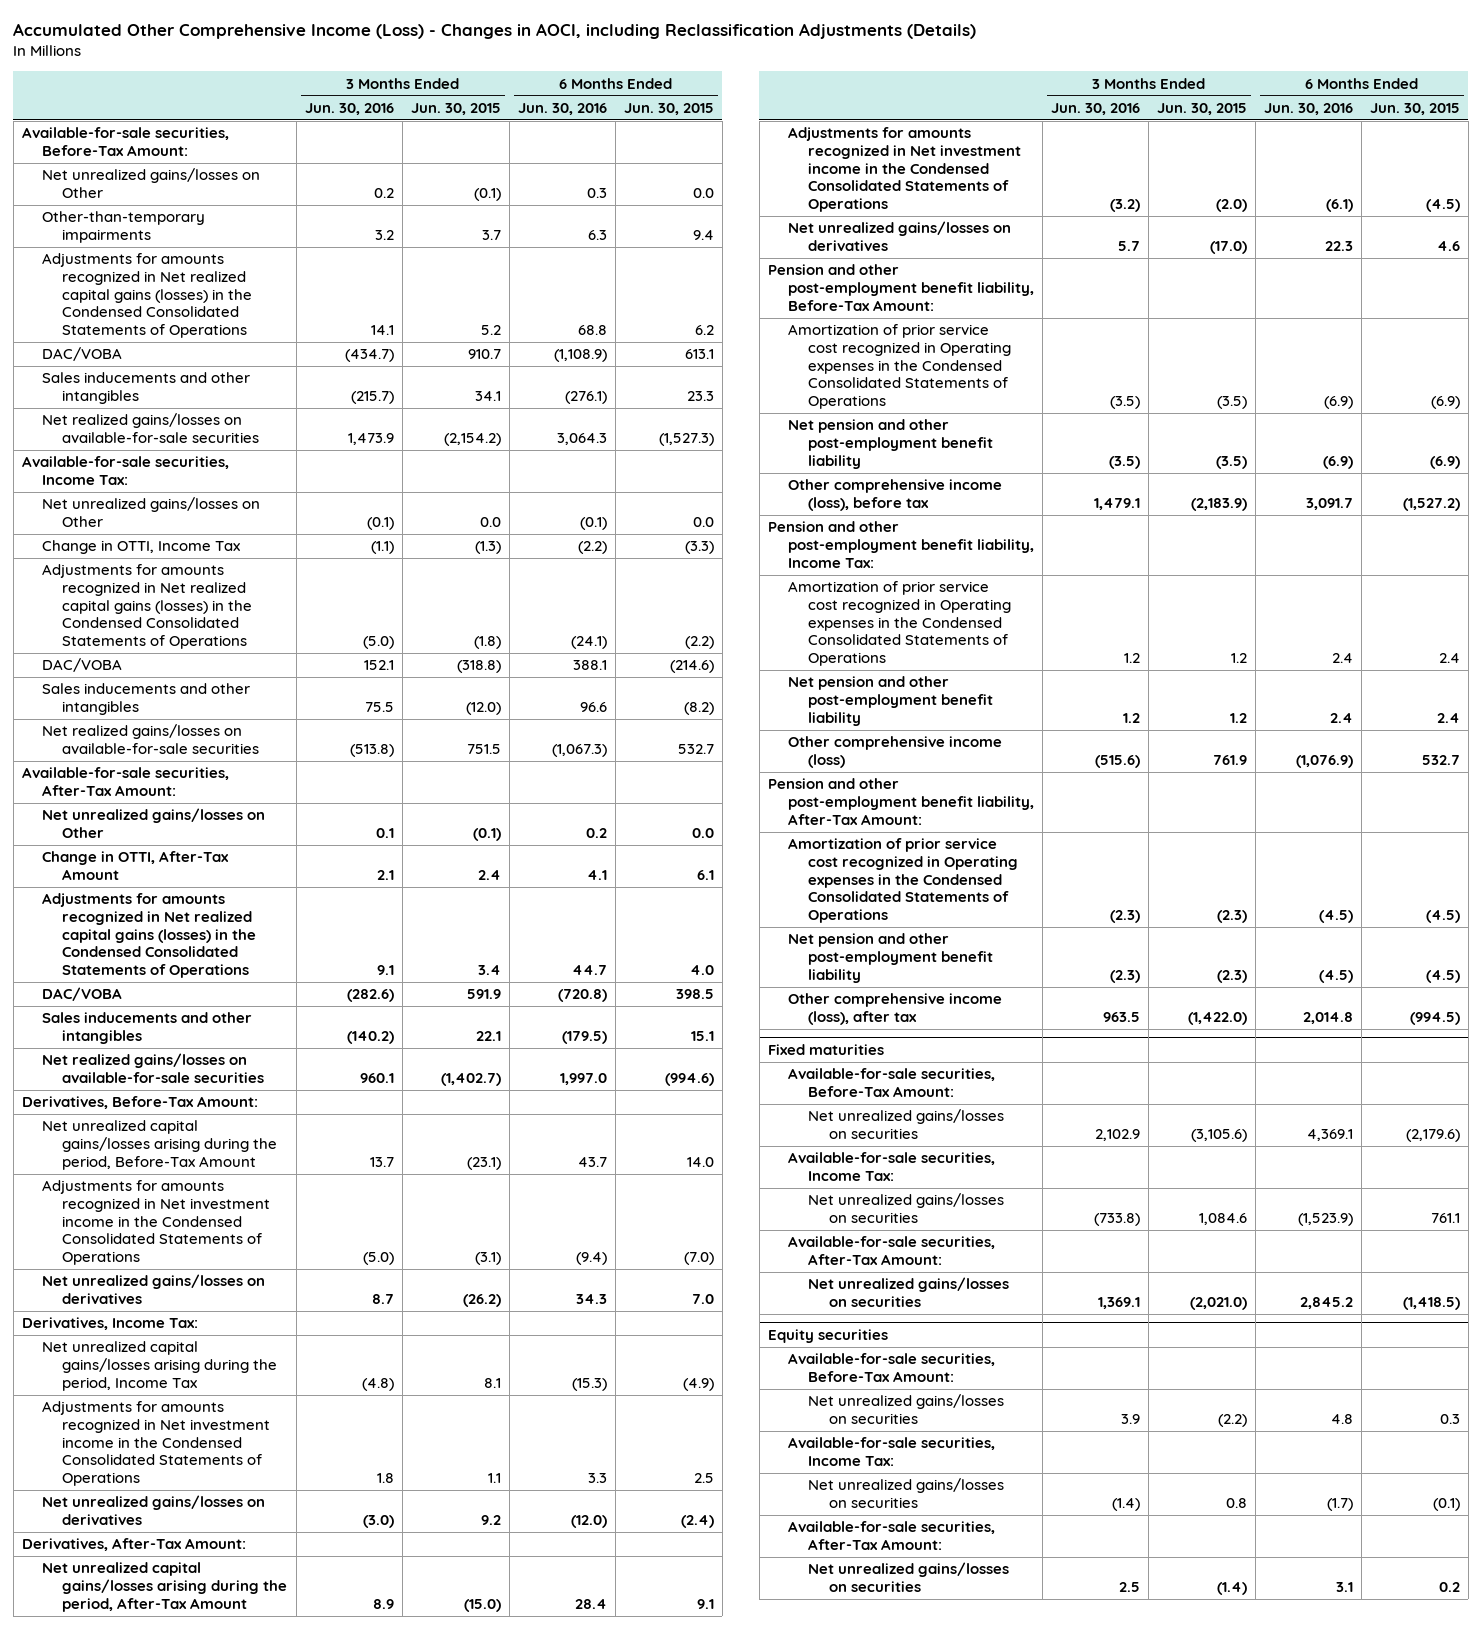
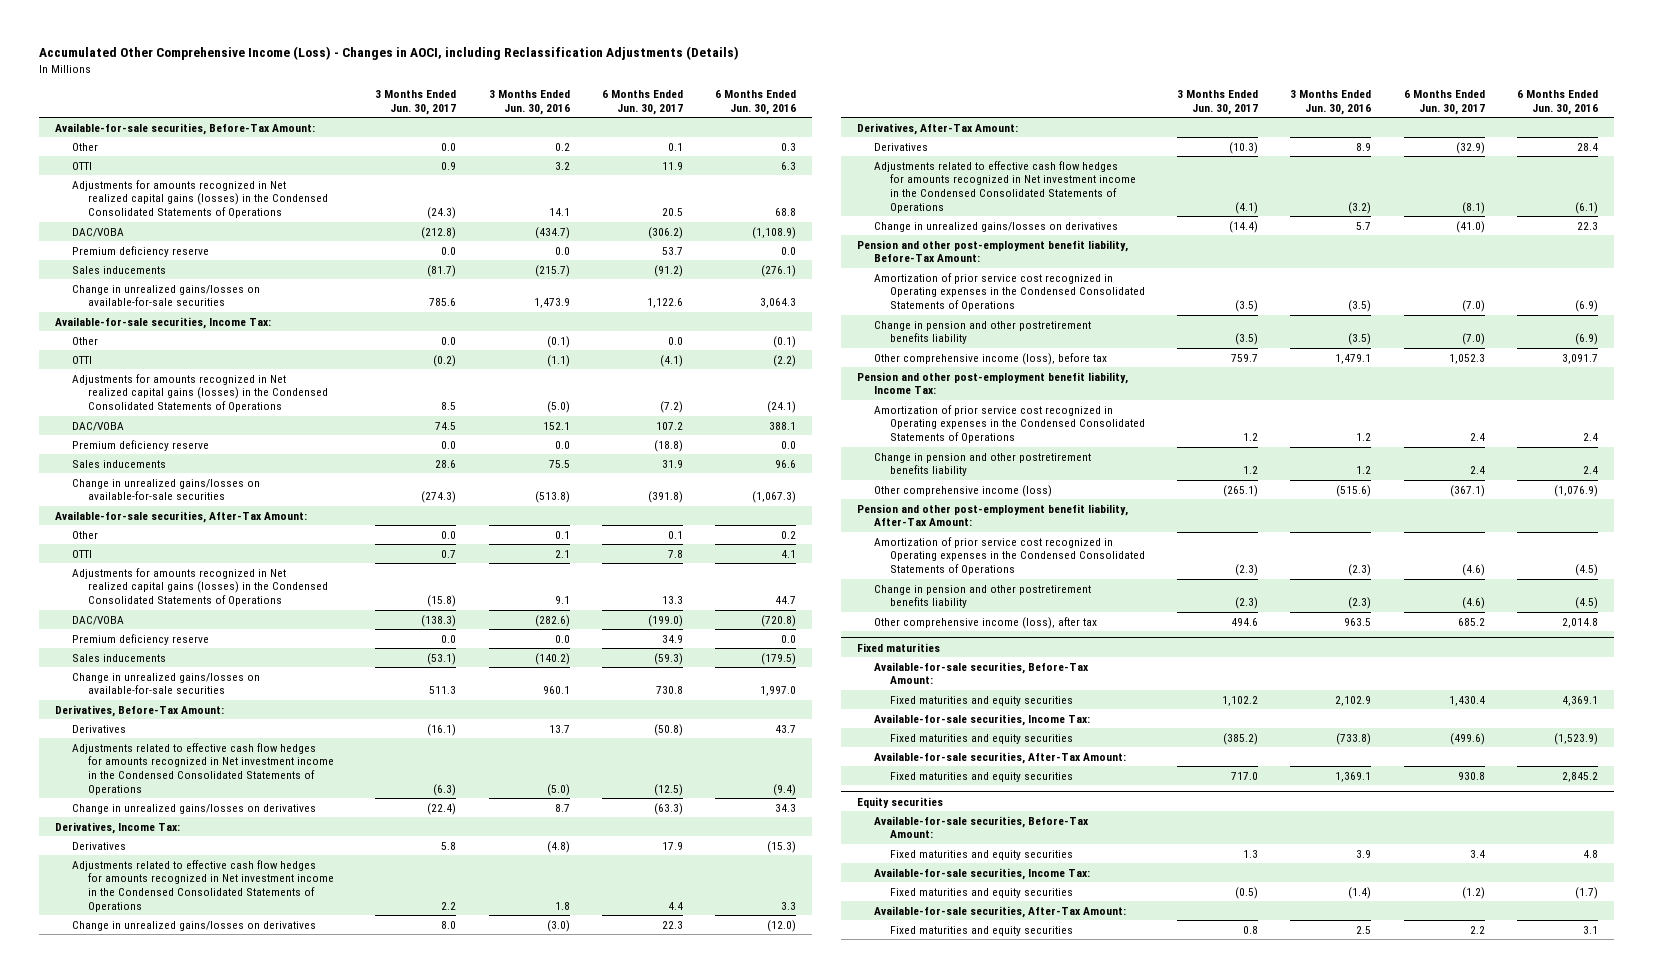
- | 3 Months Ended Jun. 30, 2016 | 3 Months Ended Jun. 30, 2015 | 6 Months Ended Jun. 30, 2016 | 6 Months Ended Jun. 30, 2015
+ | 3 Months Ended Jun. 30, 2017 | 3 Months Ended Jun. 30, 2016 | 6 Months Ended Jun. 30, 2017 | 6 Months Ended Jun. 30, 2016
- Net unrealized gains/losses on Other | 0.2 | (0.1) | 0.3 | 0.0
- Other-than-temporary impairments | 3.2 | 3.7 | 6.3 | 9.4
+ Other | 0.0 | 0.2 | 0.1 | 0.3
+ OTTI | 0.9 | 3.2 | 11.9 | 6.3
- Sales inducements and other intangibles | (215.7) | 34.1 | (276.1) | 23.3
- Net realized gains/losses on available-for-sale securities | 1,473.9 | (2,154.2) | 3,064.3 | (1,527.3)
+ Premium deficiency reserve | 0.0 | 0.0 | 53.7 | 0.0
+ Sales inducements | (81.7) | (215.7) | (91.2) | (276.1)
+ Change in unrealized gains/losses on available-for-sale securities | 785.6 | 1,473.9 | 1,122.6 | 3,064.3
- Net unrealized gains/losses on Other | (0.1) | 0.0 | (0.1) | 0.0
- Change in OTTI, Income Tax | (1.1) | (1.3) | (2.2) | (3.3)
+ Other | 0.0 | (0.1) | 0.0 | (0.1)
+ OTTI | (0.2) | (1.1) | (4.1) | (2.2)
- Sales inducements and other intangibles | 75.5 | (12.0) | 96.6 | (8.2)
- Net realized gains/losses on available-for-sale securities | (513.8) | 751.5 | (1,067.3) | 532.7
+ Premium deficiency reserve | 0.0 | 0.0 | (18.8) | 0.0
+ Sales inducements | 28.6 | 75.5 | 31.9 | 96.6
+ Change in unrealized gains/losses on available-for-sale securities | (274.3) | (513.8) | (391.8) | (1,067.3)
- Net unrealized gains/losses on Other | 0.1 | (0.1) | 0.2 | 0.0
- Change in OTTI, After-Tax Amount | 2.1 | 2.4 | 4.1 | 6.1
+ Other | 0.0 | 0.1 | 0.1 | 0.2
+ OTTI | 0.7 | 2.1 | 7.8 | 4.1
- Sales inducements and other intangibles | (140.2) | 22.1 | (179.5) | 15.1
- Net realized gains/losses on available-for-sale securities | 960.1 | (1,402.7) | 1,997.0 | (994.6)
+ Premium deficiency reserve | 0.0 | 0.0 | 34.9 | 0.0
+ Sales inducements | (53.1) | (140.2) | (59.3) | (179.5)
+ Change in unrealized gains/losses on available-for-sale securities | 511.3 | 960.1 | 730.8 | 1,997.0
- Net unrealized capital gains/losses arising during the period, Before-Tax Amount | 13.7 | (23.1) | 43.7 | 14.0
- Adjustments for amounts recognized in Net investment income in the Condensed Consolidated Statements of Operations | (5.0) | (3.1) | (9.4) | (7.0)
- Net unrealized gains/losses on derivatives | 8.7 | (26.2) | 34.3 | 7.0
+ Derivatives | (16.1) | 13.7 | (50.8) | 43.7
+ Adjustments related to effective cash flow hedges for amounts recognized in Net investment income in the Condensed Consolidated Statements of Operations | (6.3) | (5.0) | (12.5) | (9.4)
+ Change in unrealized gains/losses on derivatives | (22.4) | 8.7 | (63.3) | 34.3
- Net unrealized capital gains/losses arising during the period, Income Tax | (4.8) | 8.1 | (15.3) | (4.9)
- Adjustments for amounts recognized in Net investment income in the Condensed Consolidated Statements of Operations | 1.8 | 1.1 | 3.3 | 2.5
- Net unrealized gains/losses on derivatives | (3.0) | 9.2 | (12.0) | (2.4)
+ Derivatives | 5.8 | (4.8) | 17.9 | (15.3)
+ Adjustments related to effective cash flow hedges for amounts recognized in Net investment income in the Condensed Consolidated Statements of Operations | 2.2 | 1.8 | 4.4 | 3.3
+ Change in unrealized gains/losses on derivatives | 8.0 | (3.0) | 22.3 | (12.0)
- Net unrealized capital gains/losses arising during the period, After-Tax Amount | 8.9 | (15.0) | 28.4 | 9.1
- Adjustments for amounts recognized in Net investment income in the Condensed Consolidated Statements of Operations | (3.2) | (2.0) | (6.1) | (4.5)
- Net unrealized gains/losses on derivatives | 5.7 | (17.0) | 22.3 | 4.6
+ Derivatives | (10.3) | 8.9 | (32.9) | 28.4
+ Adjustments related to effective cash flow hedges for amounts recognized in Net investment income in the Condensed Consolidated Statements of Operations | (4.1) | (3.2) | (8.1) | (6.1)
+ Change in unrealized gains/losses on derivatives | (14.4) | 5.7 | (41.0) | 22.3
- Net pension and other post-employment benefit liability | (3.5) | (3.5) | (6.9) | (6.9)
+ Change in pension and other postretirement benefits liability | (3.5) | (3.5) | (7.0) | (6.9)
- Net pension and other post-employment benefit liability | 1.2 | 1.2 | 2.4 | 2.4
+ Change in pension and other postretirement benefits liability | 1.2 | 1.2 | 2.4 | 2.4
- Net pension and other post-employment benefit liability | (2.3) | (2.3) | (4.5) | (4.5)
+ Change in pension and other postretirement benefits liability | (2.3) | (2.3) | (4.6) | (4.5)
@ Fixed maturities
- Net unrealized gains/losses on securities | 2,102.9 | (3,105.6) | 4,369.1 | (2,179.6)
+ Fixed maturities and equity securities | 1,102.2 | 2,102.9 | 1,430.4 | 4,369.1
- Net unrealized gains/losses on securities | (733.8) | 1,084.6 | (1,523.9) | 761.1
+ Fixed maturities and equity securities | (385.2) | (733.8) | (499.6) | (1,523.9)
- Net unrealized gains/losses on securities | 1,369.1 | (2,021.0) | 2,845.2 | (1,418.5)
+ Fixed maturities and equity securities | 717.0 | 1,369.1 | 930.8 | 2,845.2
@ Equity securities
- Net unrealized gains/losses on securities | 3.9 | (2.2) | 4.8 | 0.3
+ Fixed maturities and equity securities | 1.3 | 3.9 | 3.4 | 4.8
- Net unrealized gains/losses on securities | (1.4) | 0.8 | (1.7) | (0.1)
+ Fixed maturities and equity securities | (0.5) | (1.4) | (1.2) | (1.7)
- Net unrealized gains/losses on securities | 2.5 | (1.4) | 3.1 | 0.2
+ Fixed maturities and equity securities | 0.8 | 2.5 | 2.2 | 3.1

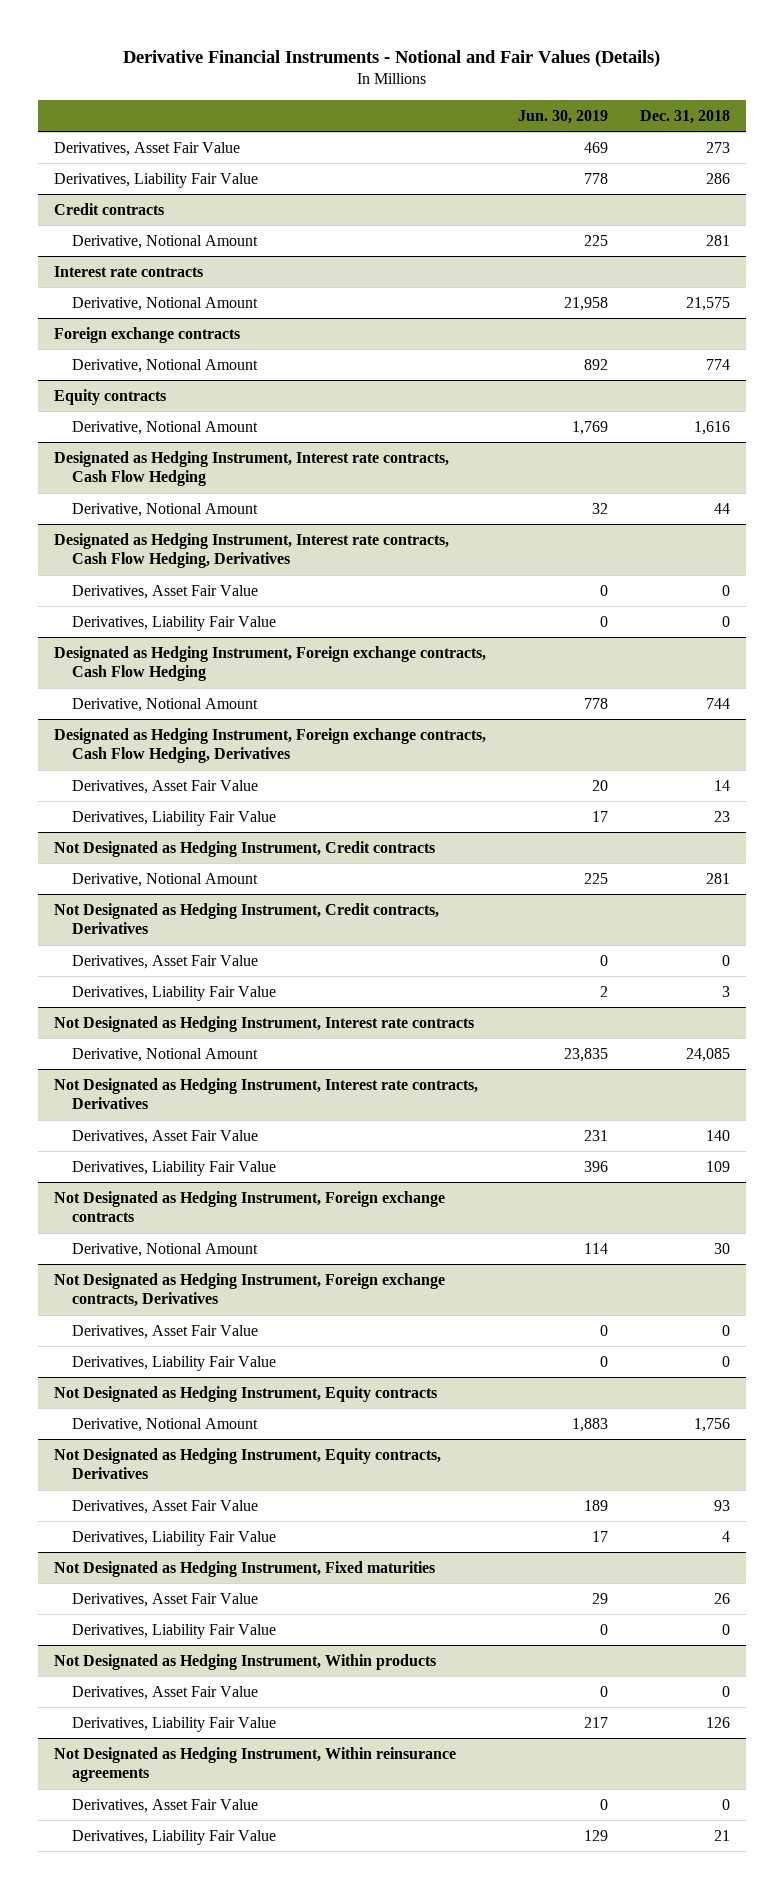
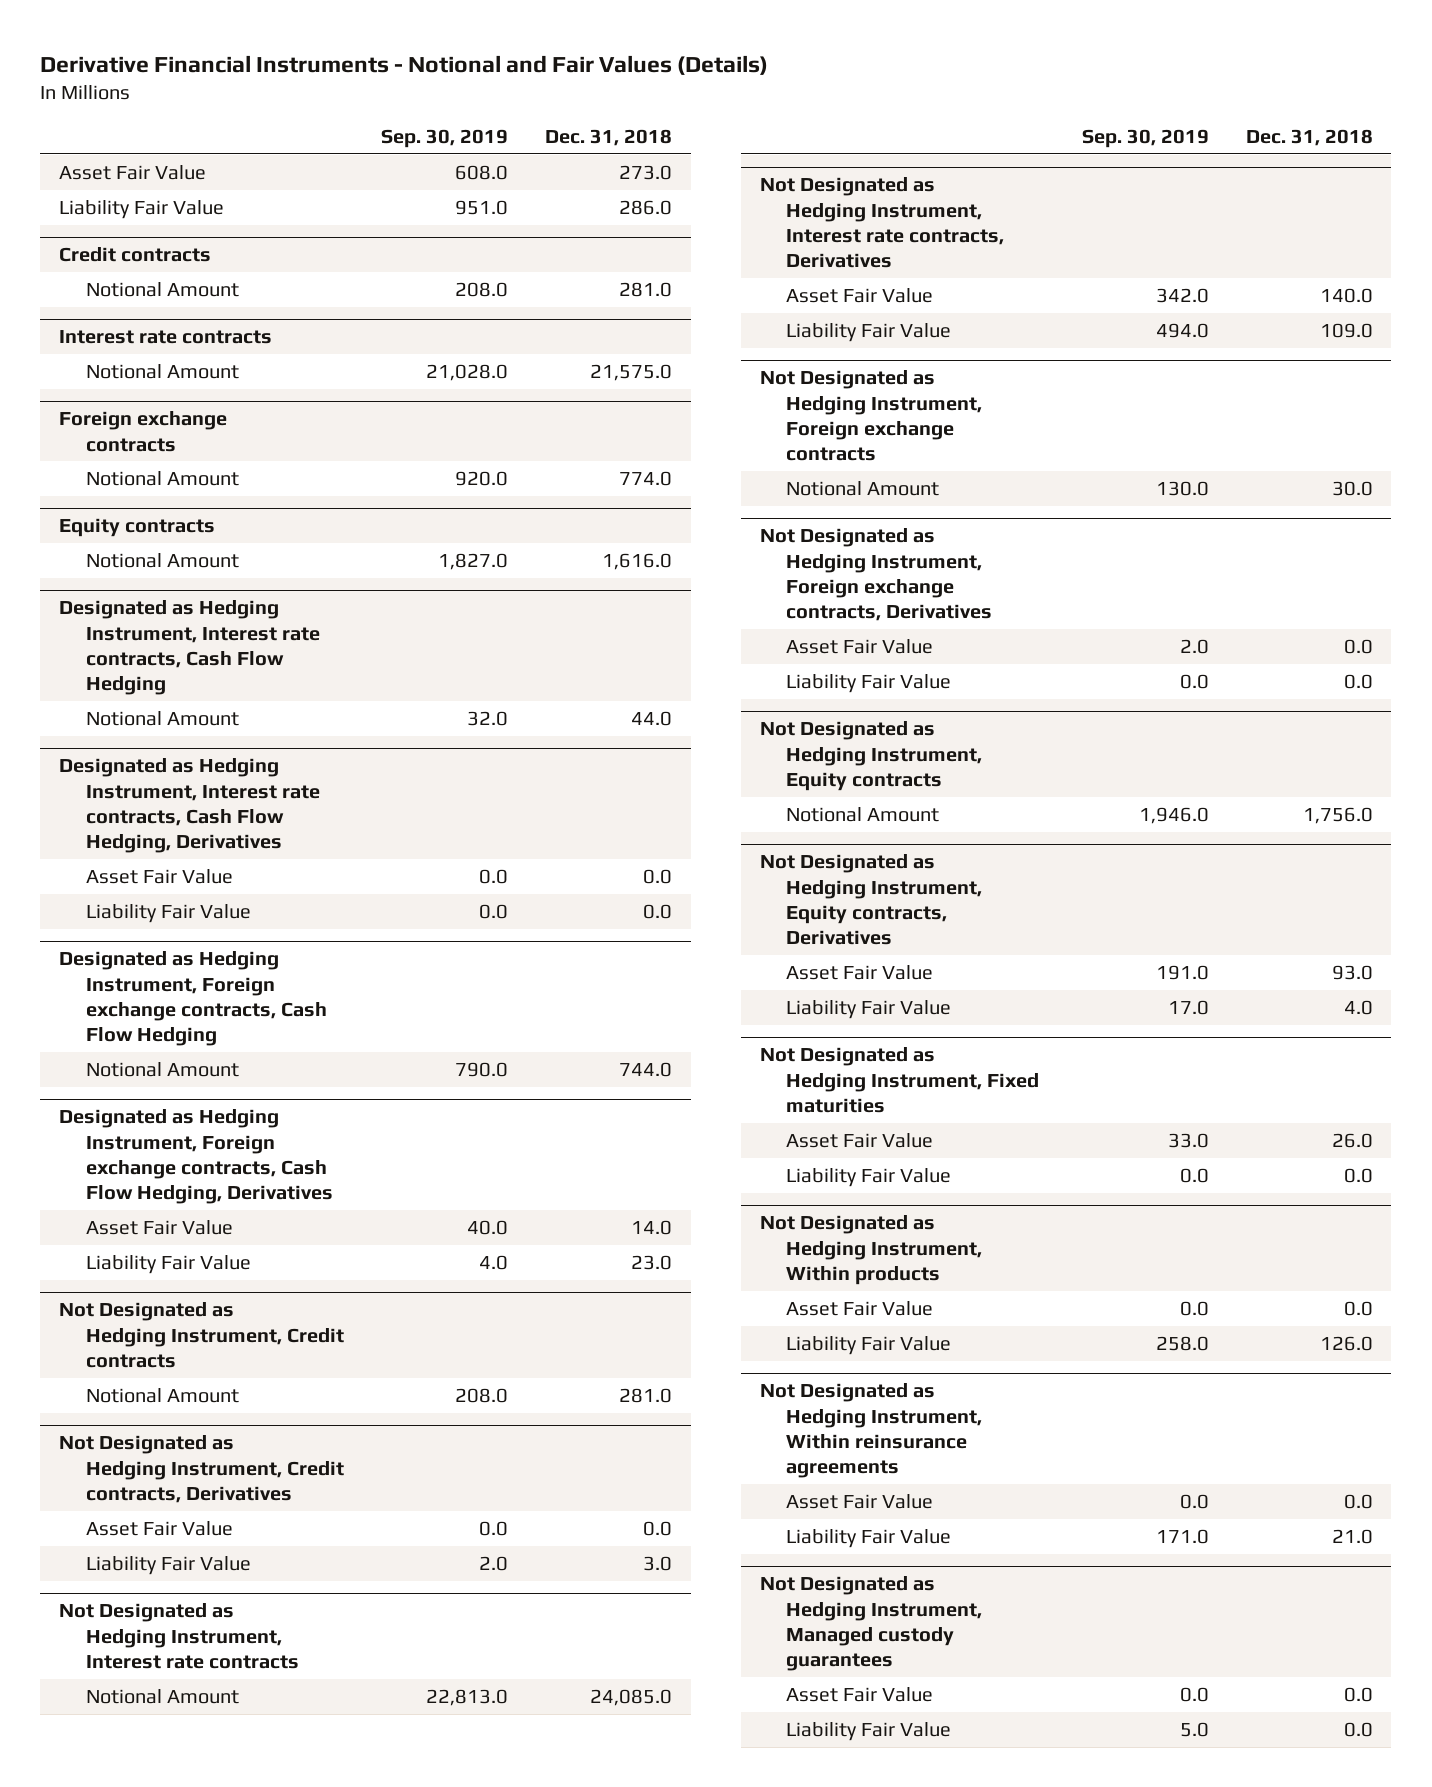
- | Jun. 30, 2019 | Dec. 31, 2018
+ | Sep. 30, 2019 | Dec. 31, 2018
- Derivatives, Asset Fair Value | 469 | 273
- Derivatives, Liability Fair Value | 778 | 286
+ Asset Fair Value | 608.0 | 273.0
+ Liability Fair Value | 951.0 | 286.0
@ Credit contracts
- Derivative, Notional Amount | 225 | 281
+ Notional Amount | 208.0 | 281.0
@ Interest rate contracts
- Derivative, Notional Amount | 21,958 | 21,575
+ Notional Amount | 21,028.0 | 21,575.0
@ Foreign exchange contracts
- Derivative, Notional Amount | 892 | 774
+ Notional Amount | 920.0 | 774.0
@ Equity contracts
- Derivative, Notional Amount | 1,769 | 1,616
+ Notional Amount | 1,827.0 | 1,616.0
@ Designated as Hedging Instrument, Interest rate contracts, Cash Flow Hedging
- Derivative, Notional Amount | 32 | 44
+ Notional Amount | 32.0 | 44.0
@ Designated as Hedging Instrument, Interest rate contracts, Cash Flow Hedging, Derivatives
- Derivatives, Asset Fair Value | 0 | 0
- Derivatives, Liability Fair Value | 0 | 0
+ Asset Fair Value | 0.0 | 0.0
+ Liability Fair Value | 0.0 | 0.0
@ Designated as Hedging Instrument, Foreign exchange contracts, Cash Flow Hedging
- Derivative, Notional Amount | 778 | 744
+ Notional Amount | 790.0 | 744.0
@ Designated as Hedging Instrument, Foreign exchange contracts, Cash Flow Hedging, Derivatives
- Derivatives, Asset Fair Value | 20 | 14
- Derivatives, Liability Fair Value | 17 | 23
+ Asset Fair Value | 40.0 | 14.0
+ Liability Fair Value | 4.0 | 23.0
@ Not Designated as Hedging Instrument, Credit contracts
- Derivative, Notional Amount | 225 | 281
+ Notional Amount | 208.0 | 281.0
@ Not Designated as Hedging Instrument, Credit contracts, Derivatives
- Derivatives, Asset Fair Value | 0 | 0
- Derivatives, Liability Fair Value | 2 | 3
+ Asset Fair Value | 0.0 | 0.0
+ Liability Fair Value | 2.0 | 3.0
@ Not Designated as Hedging Instrument, Interest rate contracts
- Derivative, Notional Amount | 23,835 | 24,085
+ Notional Amount | 22,813.0 | 24,085.0
@ Not Designated as Hedging Instrument, Interest rate contracts, Derivatives
- Derivatives, Asset Fair Value | 231 | 140
- Derivatives, Liability Fair Value | 396 | 109
+ Asset Fair Value | 342.0 | 140.0
+ Liability Fair Value | 494.0 | 109.0
@ Not Designated as Hedging Instrument, Foreign exchange contracts
- Derivative, Notional Amount | 114 | 30
+ Notional Amount | 130.0 | 30.0
@ Not Designated as Hedging Instrument, Foreign exchange contracts, Derivatives
- Derivatives, Asset Fair Value | 0 | 0
- Derivatives, Liability Fair Value | 0 | 0
+ Asset Fair Value | 2.0 | 0.0
+ Liability Fair Value | 0.0 | 0.0
@ Not Designated as Hedging Instrument, Equity contracts
- Derivative, Notional Amount | 1,883 | 1,756
+ Notional Amount | 1,946.0 | 1,756.0
@ Not Designated as Hedging Instrument, Equity contracts, Derivatives
- Derivatives, Asset Fair Value | 189 | 93
- Derivatives, Liability Fair Value | 17 | 4
+ Asset Fair Value | 191.0 | 93.0
+ Liability Fair Value | 17.0 | 4.0
@ Not Designated as Hedging Instrument, Fixed maturities
- Derivatives, Asset Fair Value | 29 | 26
- Derivatives, Liability Fair Value | 0 | 0
+ Asset Fair Value | 33.0 | 26.0
+ Liability Fair Value | 0.0 | 0.0
@ Not Designated as Hedging Instrument, Within products
- Derivatives, Asset Fair Value | 0 | 0
- Derivatives, Liability Fair Value | 217 | 126
+ Asset Fair Value | 0.0 | 0.0
+ Liability Fair Value | 258.0 | 126.0
@ Not Designated as Hedging Instrument, Within reinsurance agreements
- Derivatives, Asset Fair Value | 0 | 0
- Derivatives, Liability Fair Value | 129 | 21
+ Asset Fair Value | 0.0 | 0.0
+ Liability Fair Value | 171.0 | 21.0
+ Not Designated as Hedging Instrument, Managed custody guarantees
+ Asset Fair Value | 0.0 | 0.0
+ Liability Fair Value | 5.0 | 0.0

